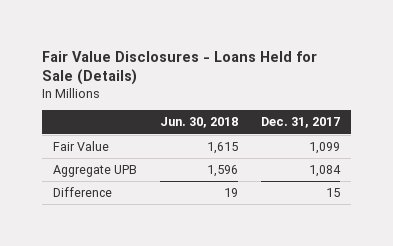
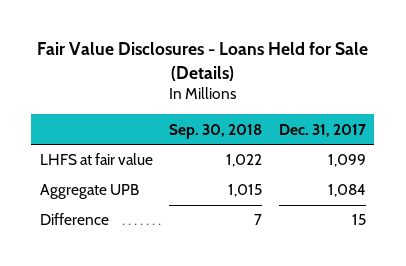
- | Jun. 30, 2018 | Dec. 31, 2017
+ | Sep. 30, 2018 | Dec. 31, 2017
- Fair Value | 1,615 | 1,099
+ LHFS at fair value | 1,022 | 1,099

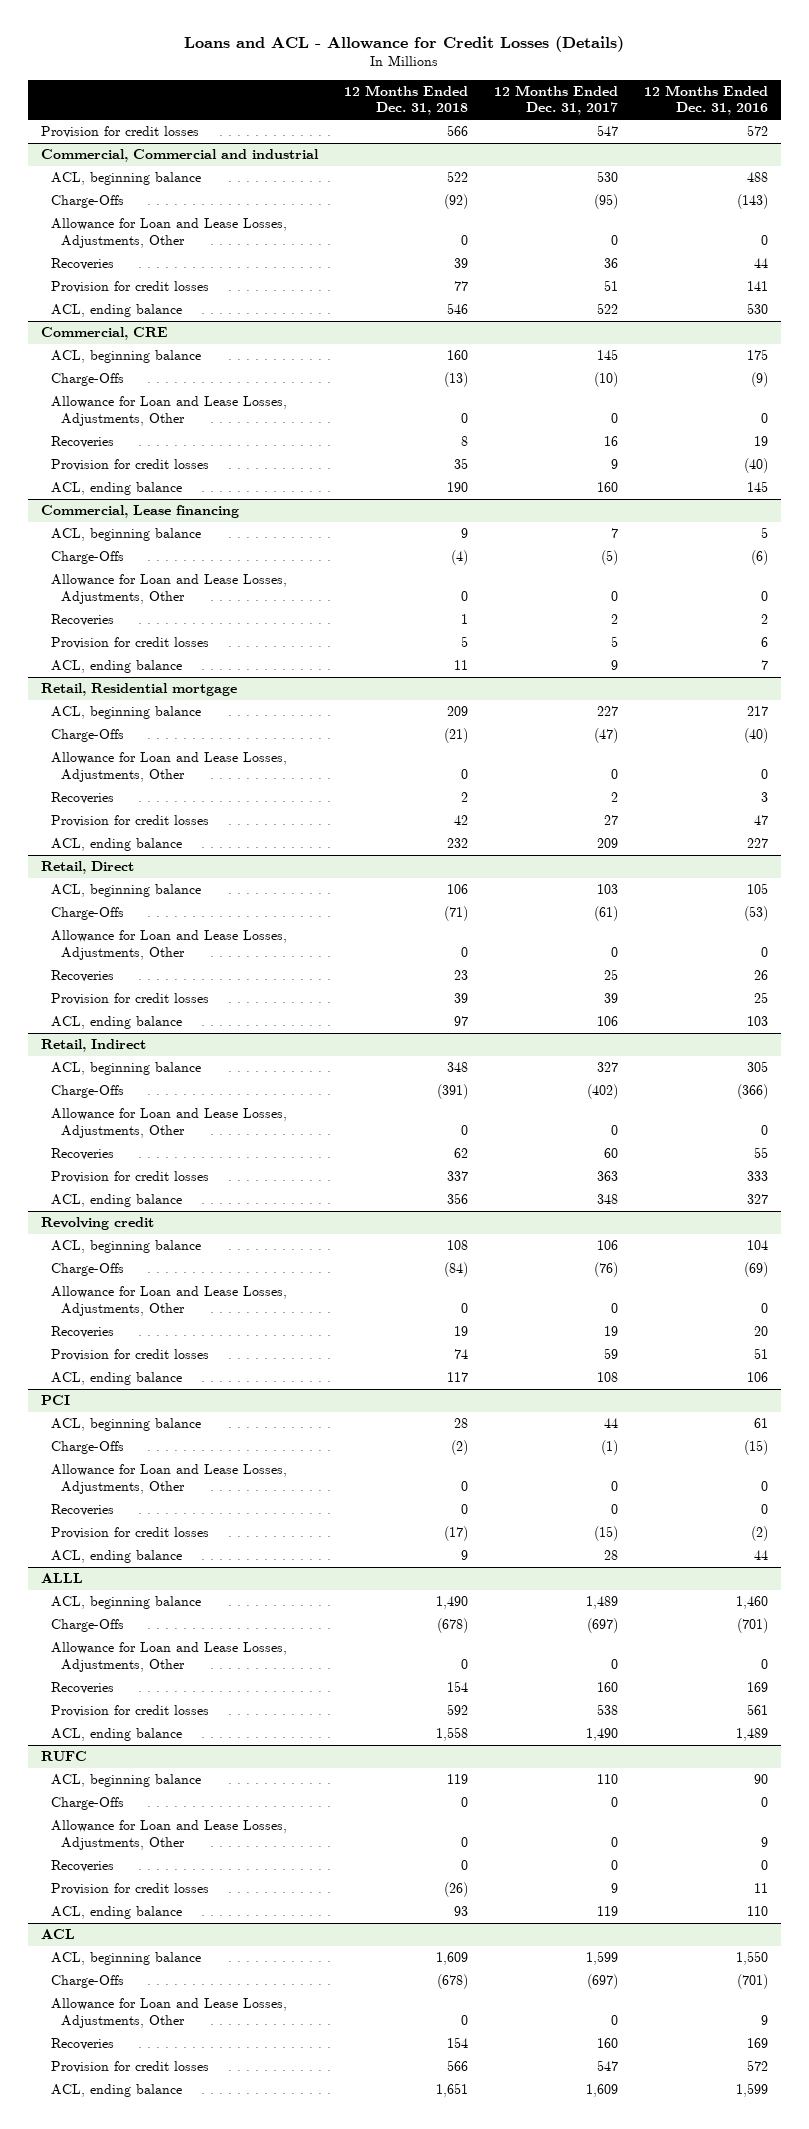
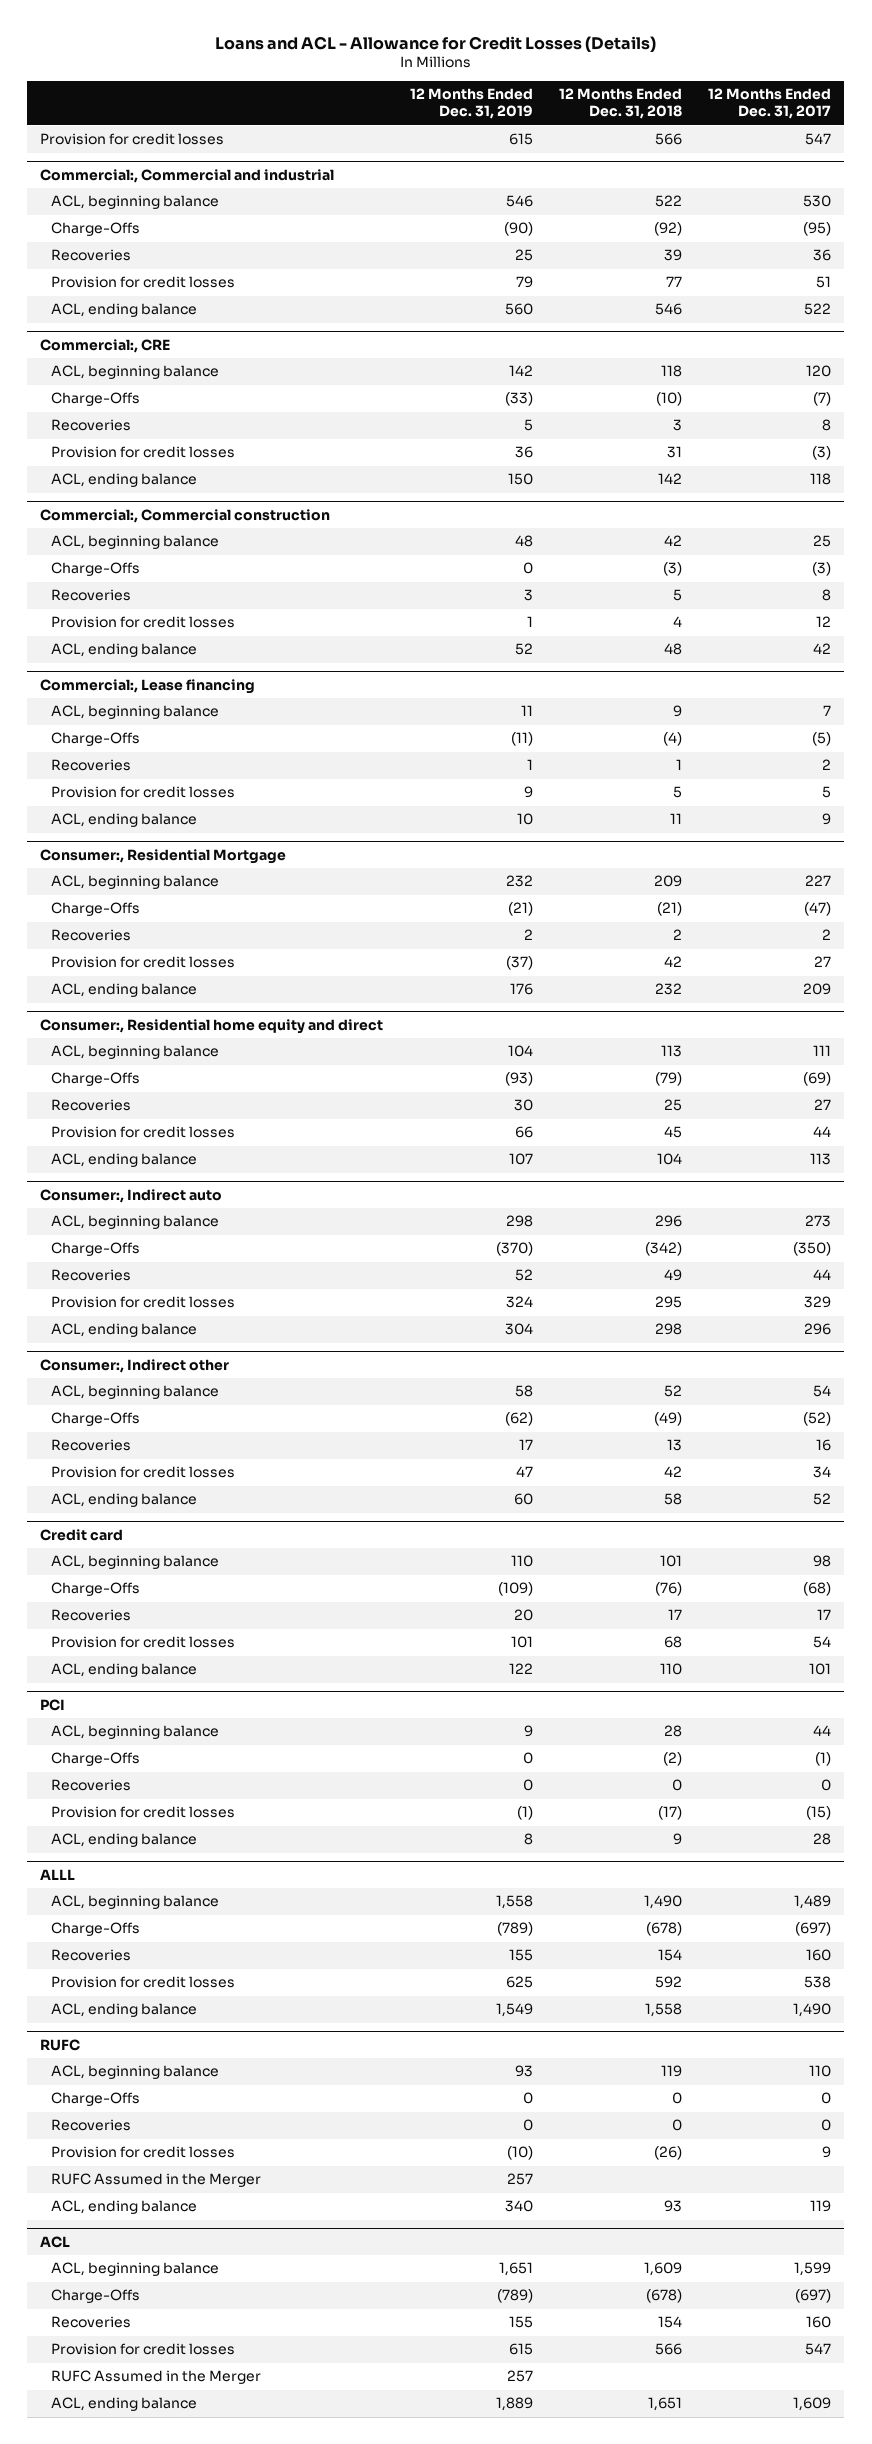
- | 12 Months Ended Dec. 31, 2018 | 12 Months Ended Dec. 31, 2017 | 12 Months Ended Dec. 31, 2016
+ | 12 Months Ended Dec. 31, 2019 | 12 Months Ended Dec. 31, 2018 | 12 Months Ended Dec. 31, 2017
- Commercial, Commercial and industrial
+ Commercial:, Commercial and industrial
- Allowance for Loan and Lease Losses, Adjustments, Other | 0 | 0 | 0
- Commercial, CRE
- ACL, beginning balance | 160 | 145 | 175
- Charge-Offs | (13) | (10) | (9)
- Allowance for Loan and Lease Losses, Adjustments, Other | 0 | 0 | 0
- Recoveries | 8 | 16 | 19
- Provision for credit losses | 35 | 9 | (40)
- ACL, ending balance | 190 | 160 | 145
- Commercial, Lease financing
+ Commercial:, CRE
+ ACL, beginning balance | 142 | 118 | 120
+ Charge-Offs | (33) | (10) | (7)
+ Recoveries | 5 | 3 | 8
+ Provision for credit losses | 36 | 31 | (3)
+ ACL, ending balance | 150 | 142 | 118
+ Commercial:, Commercial construction
+ ACL, beginning balance | 48 | 42 | 25
+ Charge-Offs | 0 | (3) | (3)
+ Recoveries | 3 | 5 | 8
+ Provision for credit losses | 1 | 4 | 12
+ ACL, ending balance | 52 | 48 | 42
+ Commercial:, Lease financing
- Allowance for Loan and Lease Losses, Adjustments, Other | 0 | 0 | 0
- Retail, Residential mortgage
+ Consumer:, Residential Mortgage
- Allowance for Loan and Lease Losses, Adjustments, Other | 0 | 0 | 0
- Retail, Direct
- ACL, beginning balance | 106 | 103 | 105
- Charge-Offs | (71) | (61) | (53)
- Allowance for Loan and Lease Losses, Adjustments, Other | 0 | 0 | 0
- Recoveries | 23 | 25 | 26
- Provision for credit losses | 39 | 39 | 25
- ACL, ending balance | 97 | 106 | 103
- Retail, Indirect
- ACL, beginning balance | 348 | 327 | 305
- Charge-Offs | (391) | (402) | (366)
- Allowance for Loan and Lease Losses, Adjustments, Other | 0 | 0 | 0
- Recoveries | 62 | 60 | 55
- Provision for credit losses | 337 | 363 | 333
- ACL, ending balance | 356 | 348 | 327
- Revolving credit
- ACL, beginning balance | 108 | 106 | 104
- Charge-Offs | (84) | (76) | (69)
- Allowance for Loan and Lease Losses, Adjustments, Other | 0 | 0 | 0
- Recoveries | 19 | 19 | 20
- Provision for credit losses | 74 | 59 | 51
- ACL, ending balance | 117 | 108 | 106
+ Consumer:, Residential home equity and direct
+ ACL, beginning balance | 104 | 113 | 111
+ Charge-Offs | (93) | (79) | (69)
+ Recoveries | 30 | 25 | 27
+ Provision for credit losses | 66 | 45 | 44
+ ACL, ending balance | 107 | 104 | 113
+ Consumer:, Indirect auto
+ ACL, beginning balance | 298 | 296 | 273
+ Charge-Offs | (370) | (342) | (350)
+ Recoveries | 52 | 49 | 44
+ Provision for credit losses | 324 | 295 | 329
+ ACL, ending balance | 304 | 298 | 296
+ Consumer:, Indirect other
+ ACL, beginning balance | 58 | 52 | 54
+ Charge-Offs | (62) | (49) | (52)
+ Recoveries | 17 | 13 | 16
+ Provision for credit losses | 47 | 42 | 34
+ ACL, ending balance | 60 | 58 | 52
+ Credit card
+ ACL, beginning balance | 110 | 101 | 98
+ Charge-Offs | (109) | (76) | (68)
+ Recoveries | 20 | 17 | 17
+ Provision for credit losses | 101 | 68 | 54
+ ACL, ending balance | 122 | 110 | 101
@ PCI
- Allowance for Loan and Lease Losses, Adjustments, Other | 0 | 0 | 0
@ ALLL
- Allowance for Loan and Lease Losses, Adjustments, Other | 0 | 0 | 0
@ RUFC
- Allowance for Loan and Lease Losses, Adjustments, Other | 0 | 0 | 9
+ RUFC Assumed in the Merger | 257 | |
@ ACL
- Allowance for Loan and Lease Losses, Adjustments, Other | 0 | 0 | 9
+ RUFC Assumed in the Merger | 257 | |

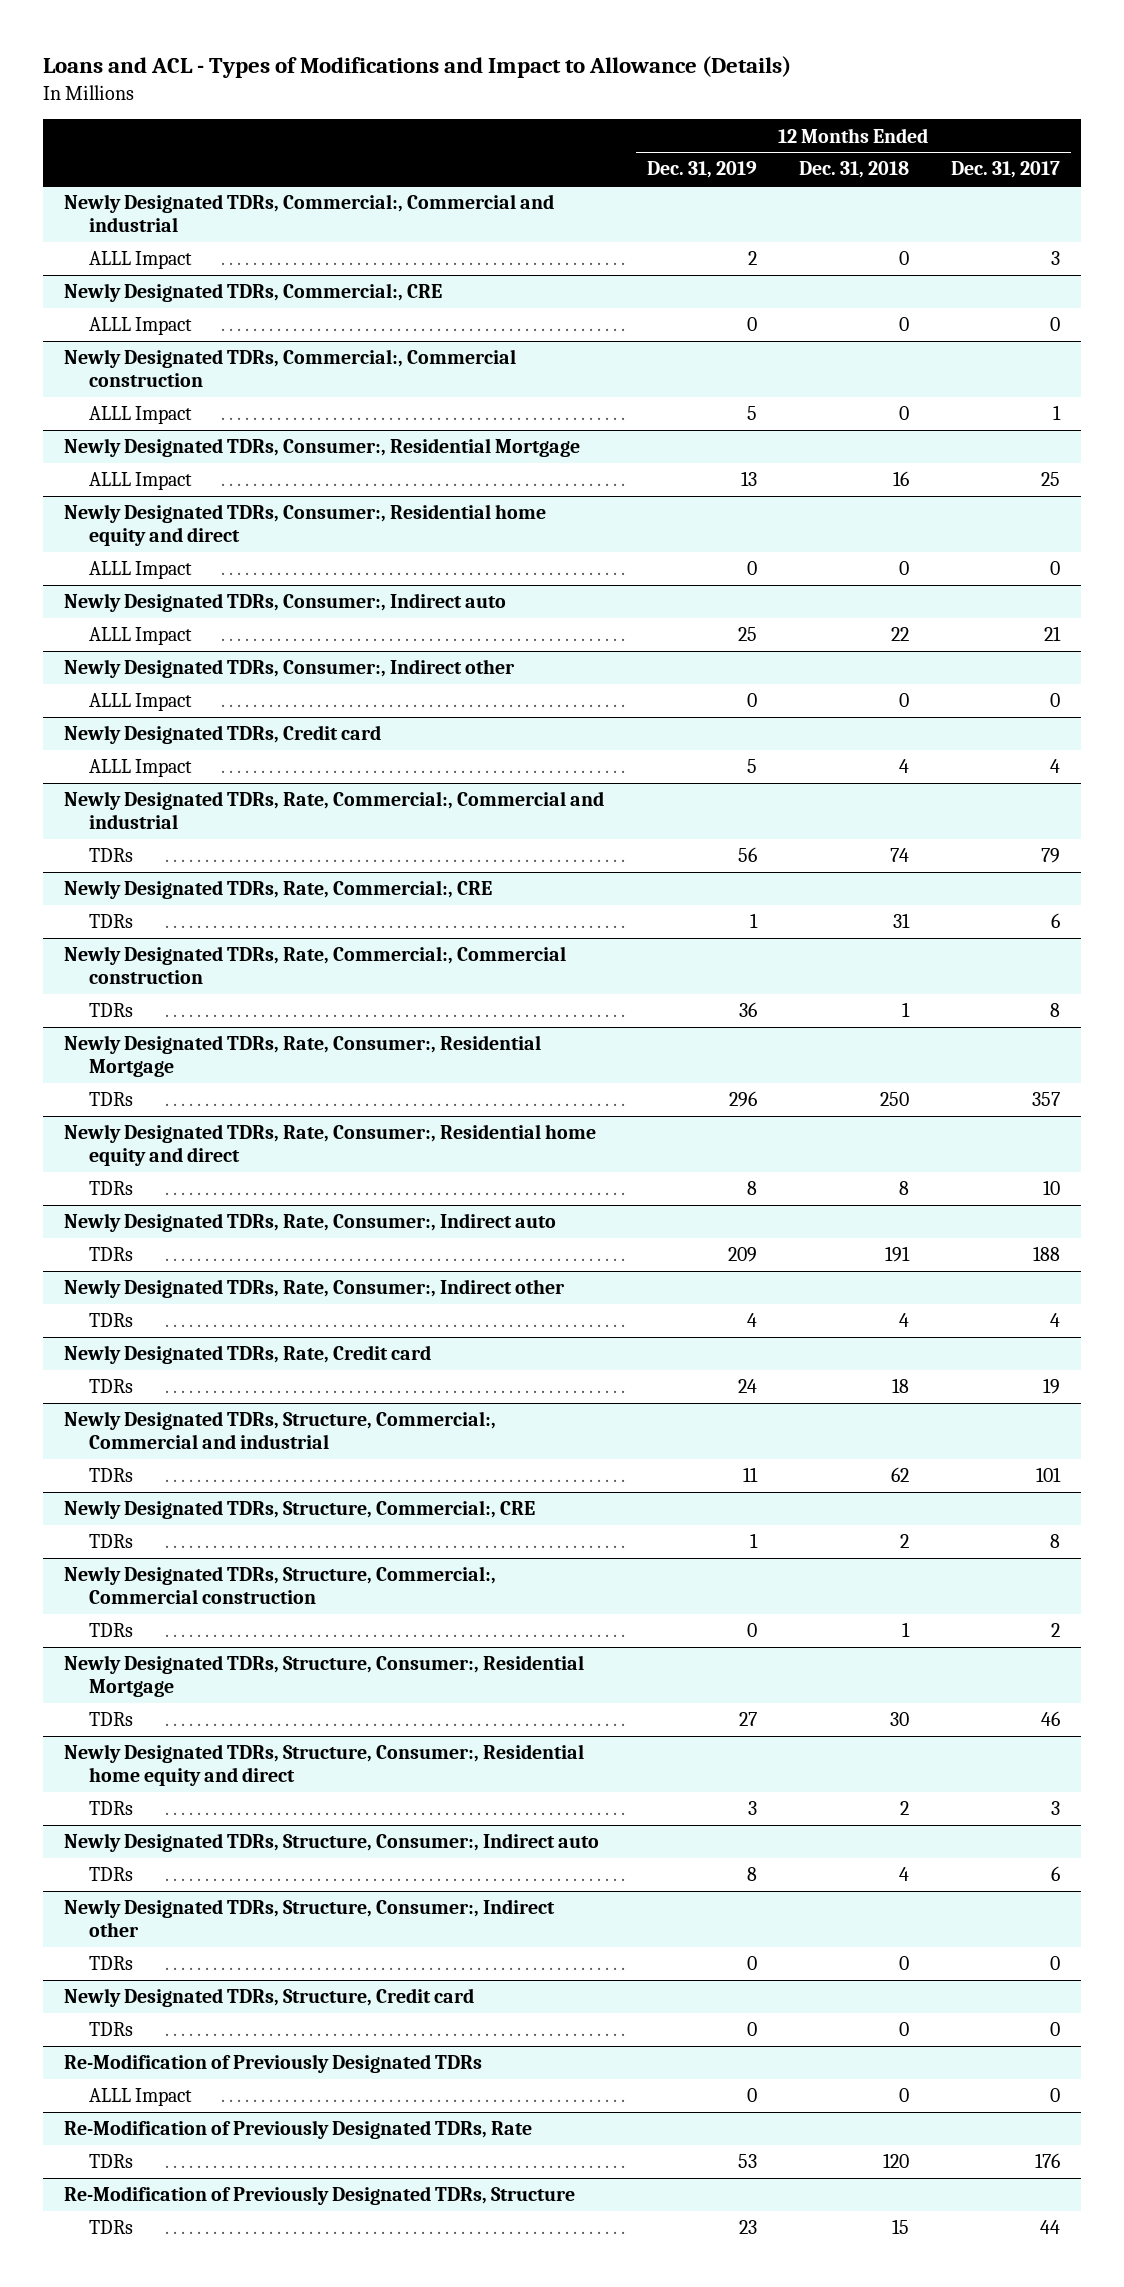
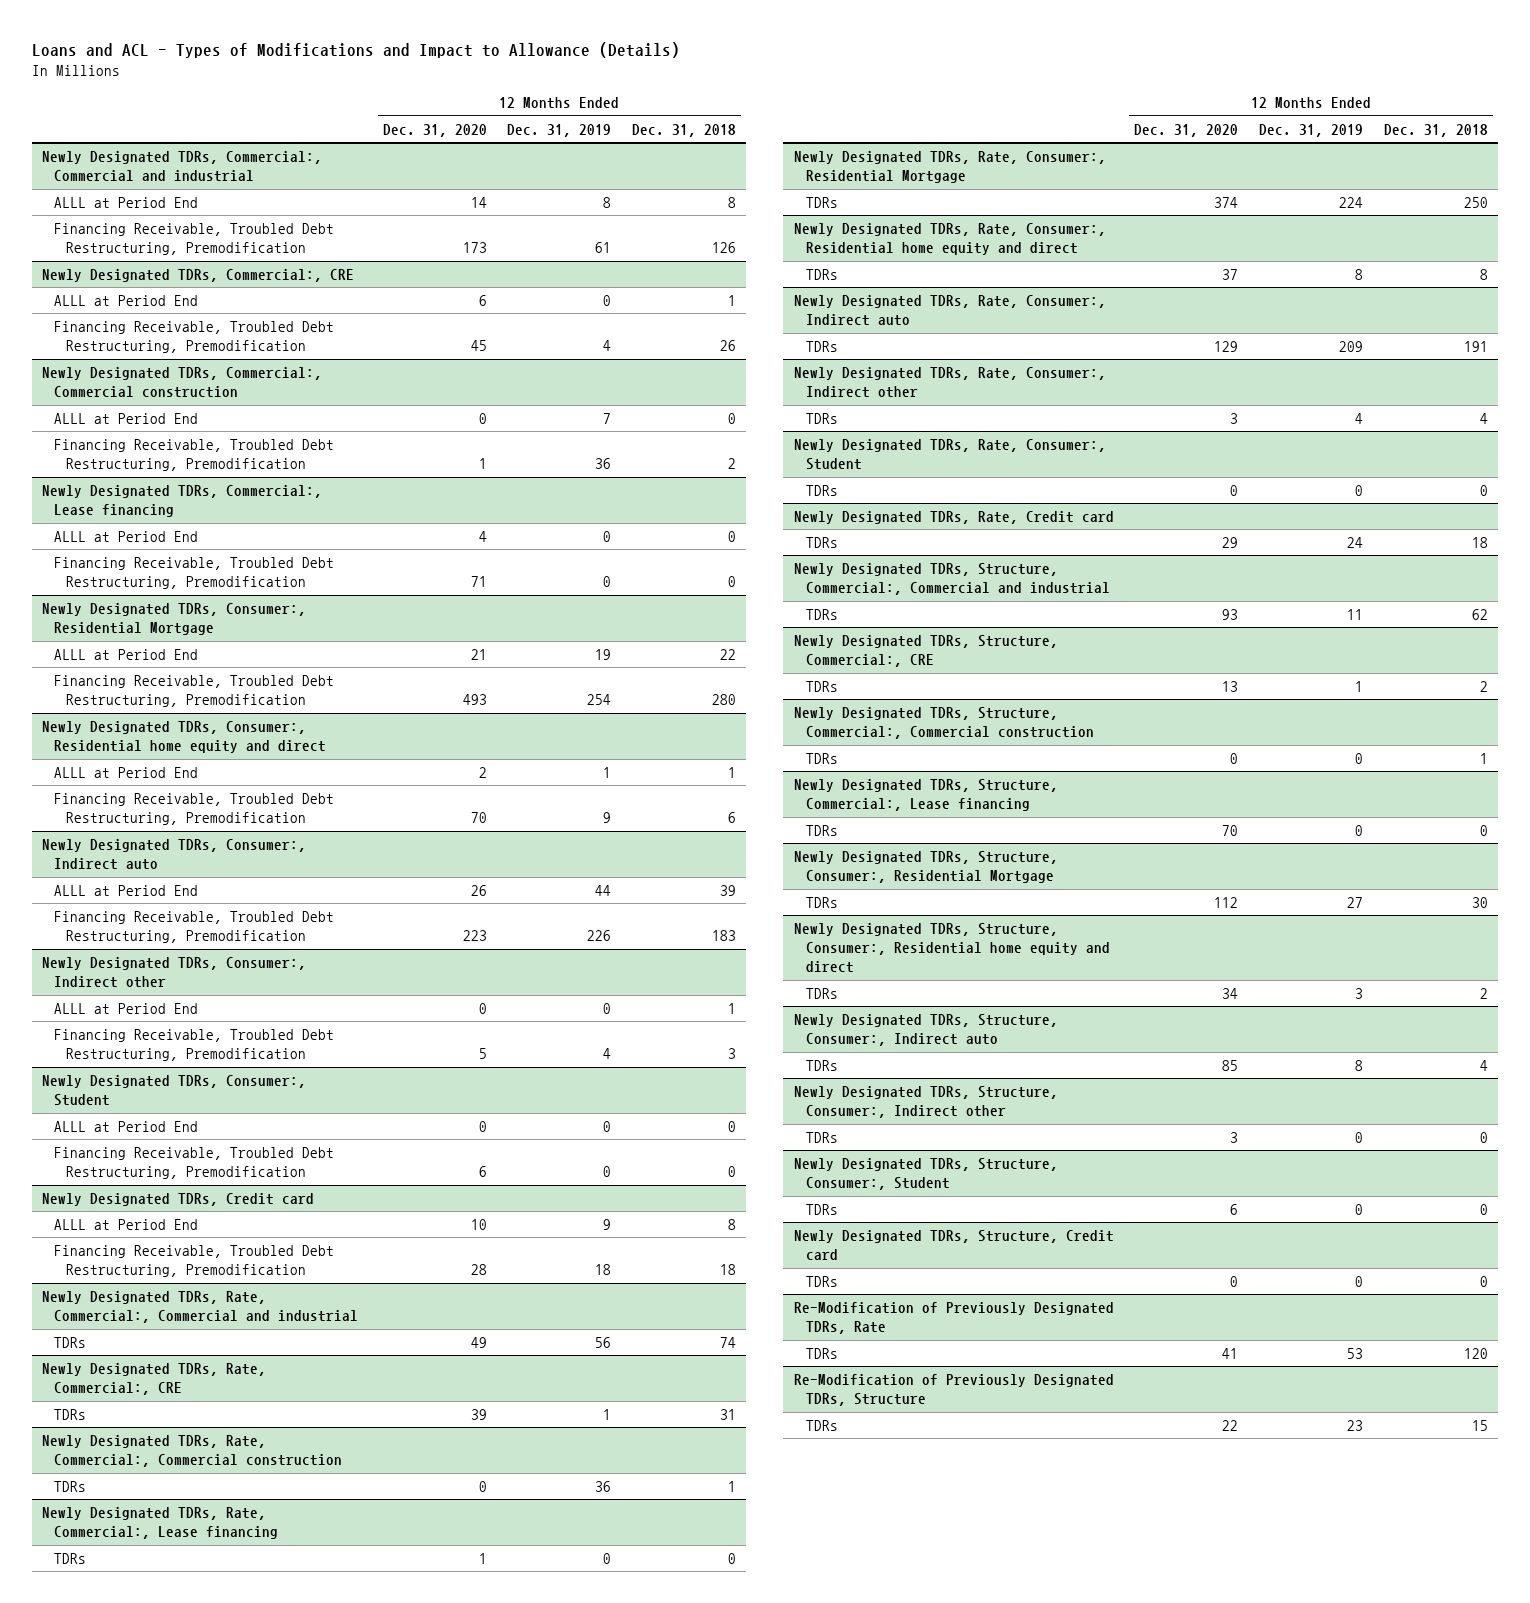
- | 12 Months Ended Dec. 31, 2019 | 12 Months Ended Dec. 31, 2018 | 12 Months Ended Dec. 31, 2017
+ | 12 Months Ended Dec. 31, 2020 | 12 Months Ended Dec. 31, 2019 | 12 Months Ended Dec. 31, 2018
@ Newly Designated TDRs, Commercial:, Commercial and industrial
- ALLL Impact | 2 | 0 | 3
+ ALLL at Period End | 14 | 8 | 8
+ Financing Receivable, Troubled Debt Restructuring, Premodification | 173 | 61 | 126
@ Newly Designated TDRs, Commercial:, CRE
- ALLL Impact | 0 | 0 | 0
+ ALLL at Period End | 6 | 0 | 1
+ Financing Receivable, Troubled Debt Restructuring, Premodification | 45 | 4 | 26
@ Newly Designated TDRs, Commercial:, Commercial construction
- ALLL Impact | 5 | 0 | 1
+ ALLL at Period End | 0 | 7 | 0
+ Financing Receivable, Troubled Debt Restructuring, Premodification | 1 | 36 | 2
+ Newly Designated TDRs, Commercial:, Lease financing
+ ALLL at Period End | 4 | 0 | 0
+ Financing Receivable, Troubled Debt Restructuring, Premodification | 71 | 0 | 0
@ Newly Designated TDRs, Consumer:, Residential Mortgage
- ALLL Impact | 13 | 16 | 25
+ ALLL at Period End | 21 | 19 | 22
+ Financing Receivable, Troubled Debt Restructuring, Premodification | 493 | 254 | 280
@ Newly Designated TDRs, Consumer:, Residential home equity and direct
- ALLL Impact | 0 | 0 | 0
+ ALLL at Period End | 2 | 1 | 1
+ Financing Receivable, Troubled Debt Restructuring, Premodification | 70 | 9 | 6
@ Newly Designated TDRs, Consumer:, Indirect auto
- ALLL Impact | 25 | 22 | 21
+ ALLL at Period End | 26 | 44 | 39
+ Financing Receivable, Troubled Debt Restructuring, Premodification | 223 | 226 | 183
@ Newly Designated TDRs, Consumer:, Indirect other
- ALLL Impact | 0 | 0 | 0
+ ALLL at Period End | 0 | 0 | 1
+ Financing Receivable, Troubled Debt Restructuring, Premodification | 5 | 4 | 3
+ Newly Designated TDRs, Consumer:, Student
+ ALLL at Period End | 0 | 0 | 0
+ Financing Receivable, Troubled Debt Restructuring, Premodification | 6 | 0 | 0
@ Newly Designated TDRs, Credit card
- ALLL Impact | 5 | 4 | 4
+ ALLL at Period End | 10 | 9 | 8
+ Financing Receivable, Troubled Debt Restructuring, Premodification | 28 | 18 | 18
+ Newly Designated TDRs, Rate, Commercial:, Lease financing
+ TDRs | 1 | 0 | 0
@ Newly Designated TDRs, Rate, Consumer:, Residential Mortgage
- TDRs | 296 | 250 | 357
+ TDRs | 374 | 224 | 250
+ Newly Designated TDRs, Rate, Consumer:, Student
+ TDRs | 0 | 0 | 0
+ Newly Designated TDRs, Structure, Commercial:, Lease financing
+ TDRs | 70 | 0 | 0
+ Newly Designated TDRs, Structure, Consumer:, Student
+ TDRs | 6 | 0 | 0
- Re-Modification of Previously Designated TDRs
- ALLL Impact | 0 | 0 | 0

